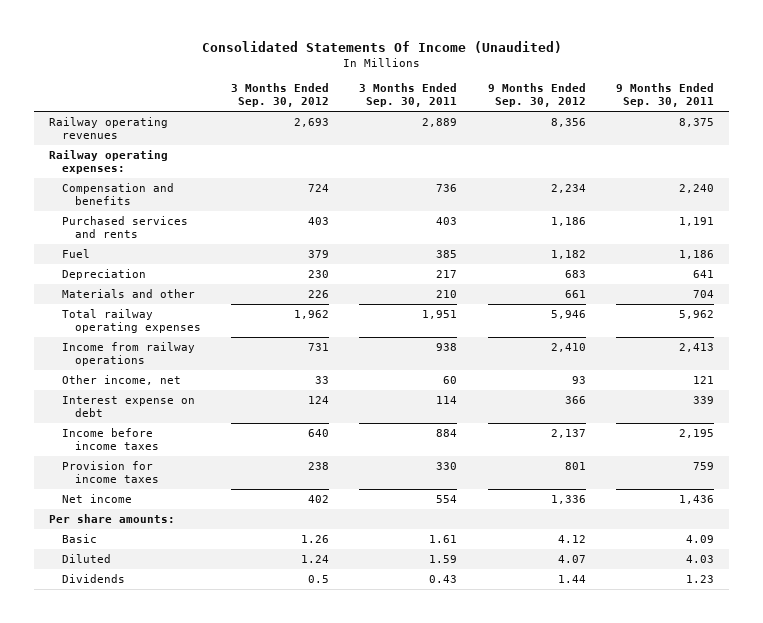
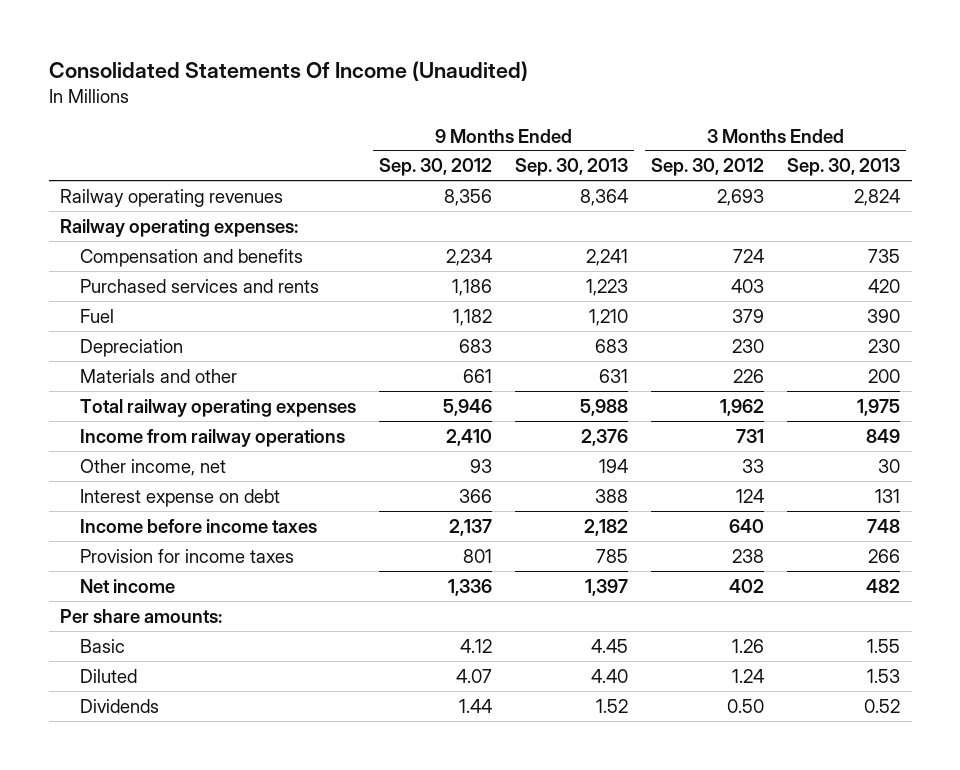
- | 3 Months Ended Sep. 30, 2012 | 3 Months Ended Sep. 30, 2011 | 9 Months Ended Sep. 30, 2012 | 9 Months Ended Sep. 30, 2011
+ | 9 Months Ended Sep. 30, 2012 | 9 Months Ended Sep. 30, 2013 | 3 Months Ended Sep. 30, 2012 | 3 Months Ended Sep. 30, 2013
- Dividends | 0.5 | 0.43 | 1.44 | 1.23
+ Dividends | 1.44 | 1.52 | 0.50 | 0.52

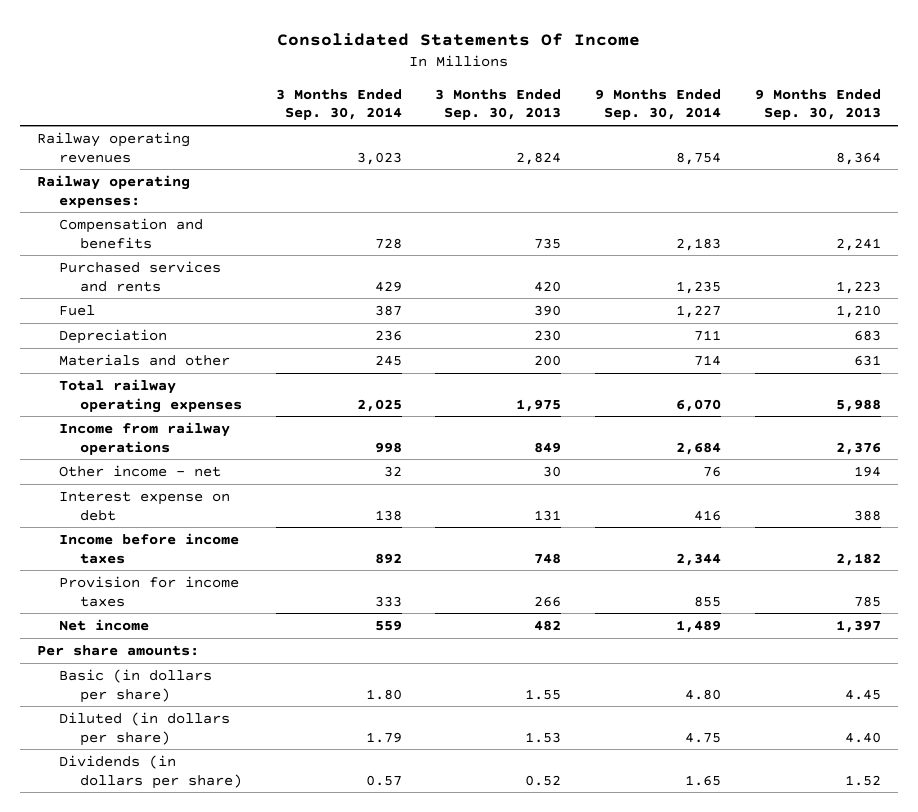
- Consolidated Statements Of Income (Unaudited)
+ Consolidated Statements Of Income
- | 9 Months Ended Sep. 30, 2012 | 9 Months Ended Sep. 30, 2013 | 3 Months Ended Sep. 30, 2012 | 3 Months Ended Sep. 30, 2013
+ | 3 Months Ended Sep. 30, 2014 | 3 Months Ended Sep. 30, 2013 | 9 Months Ended Sep. 30, 2014 | 9 Months Ended Sep. 30, 2013
- Other income, net | 93 | 194 | 33 | 30
+ Other income - net | 32 | 30 | 76 | 194
- Basic | 4.12 | 4.45 | 1.26 | 1.55
- Diluted | 4.07 | 4.40 | 1.24 | 1.53
- Dividends | 1.44 | 1.52 | 0.50 | 0.52
+ Basic (in dollars per share) | 1.80 | 1.55 | 4.80 | 4.45
+ Diluted (in dollars per share) | 1.79 | 1.53 | 4.75 | 4.40
+ Dividends (in dollars per share) | 0.57 | 0.52 | 1.65 | 1.52

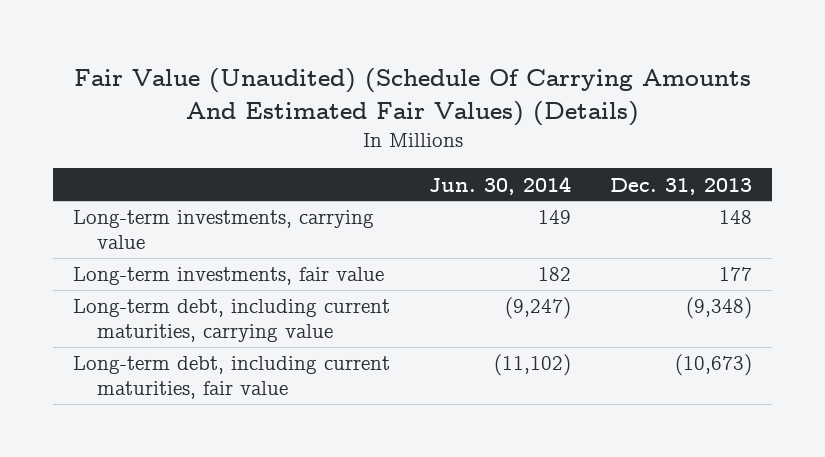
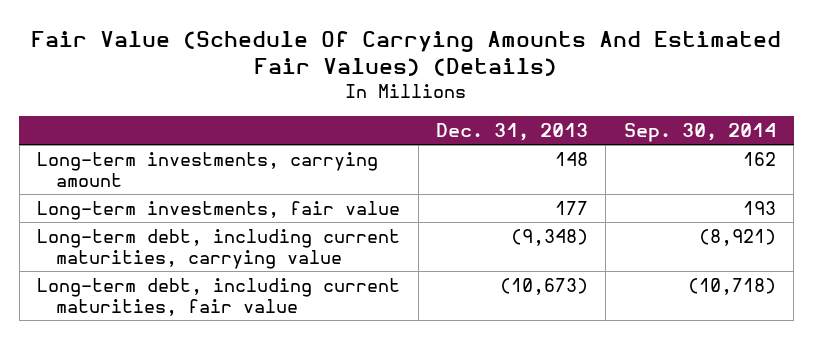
- Fair Value (Unaudited) (Schedule Of Carrying Amounts And Estimated Fair Values) (Details)
+ Fair Value (Schedule Of Carrying Amounts And Estimated Fair Values) (Details)
- | Jun. 30, 2014 | Dec. 31, 2013
+ | Dec. 31, 2013 | Sep. 30, 2014
- Long-term investments, carrying value | 149 | 148
+ Long-term investments, carrying amount | 148 | 162

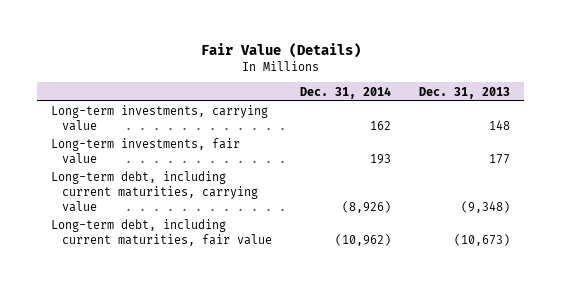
- Fair Value (Schedule Of Carrying Amounts And Estimated Fair Values) (Details)
+ Fair Value (Details)
- | Dec. 31, 2013 | Sep. 30, 2014
+ | Dec. 31, 2014 | Dec. 31, 2013
- Long-term investments, carrying amount | 148 | 162
+ Long-term investments, carrying value | 162 | 148

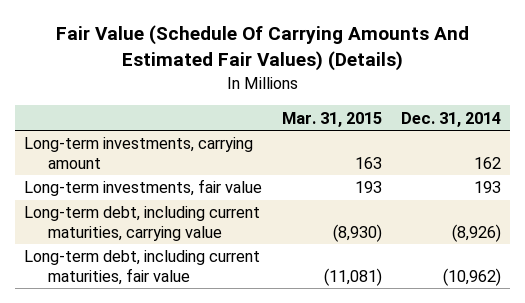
- Fair Value (Details)
+ Fair Value (Schedule Of Carrying Amounts And Estimated Fair Values) (Details)
- | Dec. 31, 2014 | Dec. 31, 2013
+ | Mar. 31, 2015 | Dec. 31, 2014
- Long-term investments, carrying value | 162 | 148
+ Long-term investments, carrying amount | 163 | 162

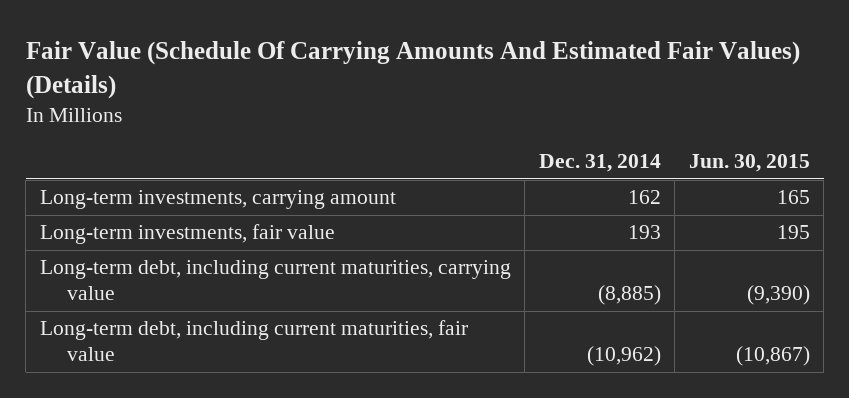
- | Mar. 31, 2015 | Dec. 31, 2014
+ | Dec. 31, 2014 | Jun. 30, 2015
- Long-term debt, including current maturities, carrying value | (8,930) | (8,926)
+ Long-term debt, including current maturities, carrying value | (8,885) | (9,390)

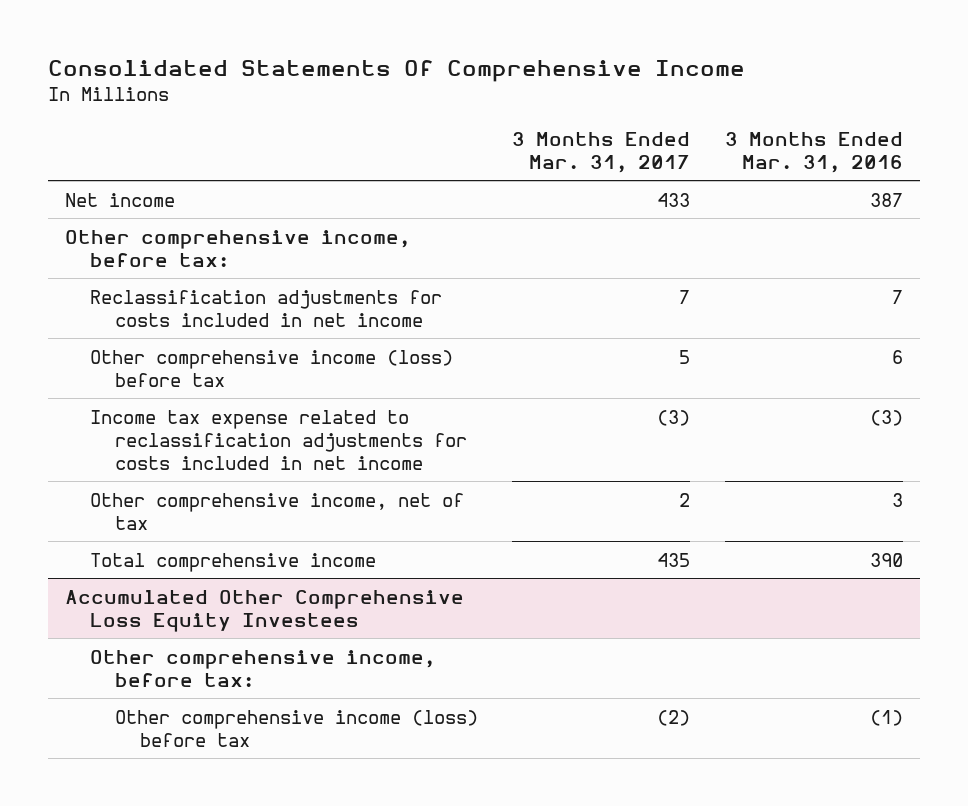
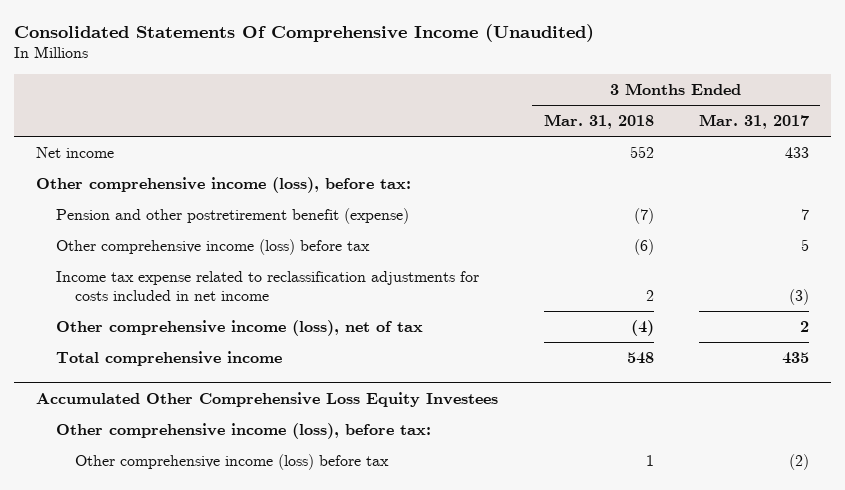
- Consolidated Statements Of Comprehensive Income
+ Consolidated Statements Of Comprehensive Income (Unaudited)
- | 3 Months Ended Mar. 31, 2017 | 3 Months Ended Mar. 31, 2016
+ | 3 Months Ended Mar. 31, 2018 | 3 Months Ended Mar. 31, 2017
- Other comprehensive income, before tax:
- Reclassification adjustments for costs included in net income | 7 | 7
+ Other comprehensive income (loss), before tax:
+ Pension and other postretirement benefit (expense) | (7) | 7
- Other comprehensive income, net of tax | 2 | 3
+ Other comprehensive income (loss), net of tax | (4) | 2
@ Accumulated Other Comprehensive Loss Equity Investees
- Other comprehensive income, before tax:
+ Other comprehensive income (loss), before tax:

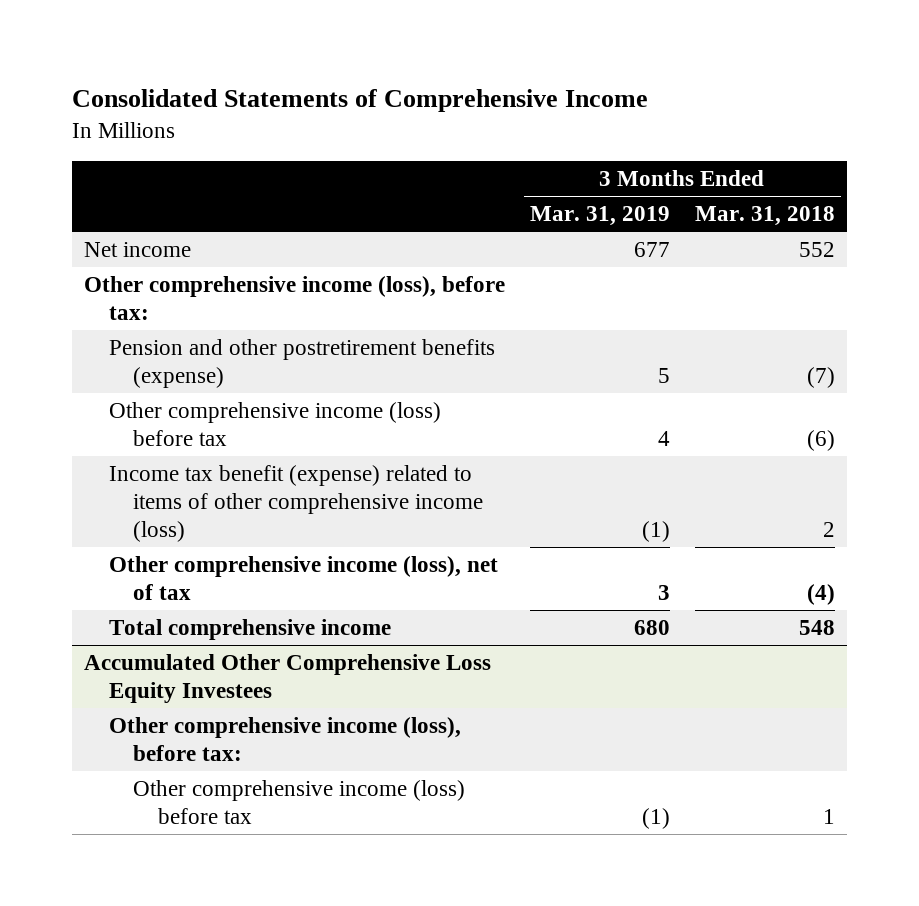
- Consolidated Statements Of Comprehensive Income (Unaudited)
+ Consolidated Statements of Comprehensive Income
- | 3 Months Ended Mar. 31, 2018 | 3 Months Ended Mar. 31, 2017
+ | 3 Months Ended Mar. 31, 2019 | 3 Months Ended Mar. 31, 2018
- Pension and other postretirement benefit (expense) | (7) | 7
+ Pension and other postretirement benefits (expense) | 5 | (7)
- Income tax expense related to reclassification adjustments for costs included in net income | 2 | (3)
+ Income tax benefit (expense) related to items of other comprehensive income (loss) | (1) | 2

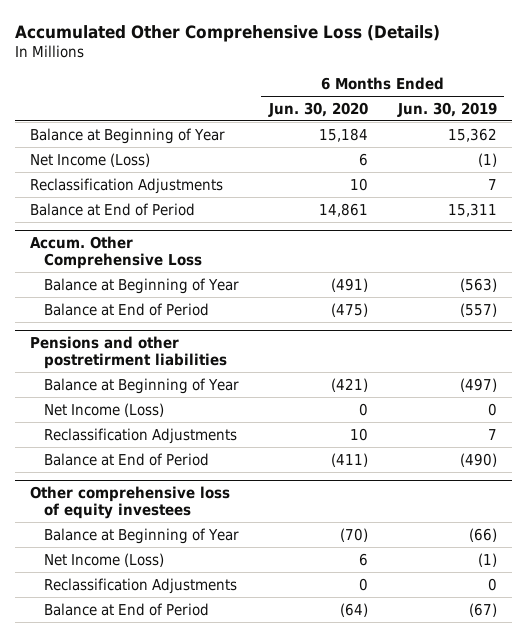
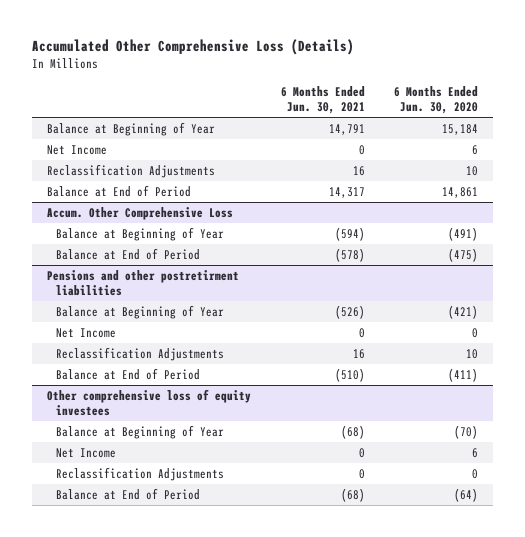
- | 6 Months Ended Jun. 30, 2020 | 6 Months Ended Jun. 30, 2019
+ | 6 Months Ended Jun. 30, 2021 | 6 Months Ended Jun. 30, 2020
- Net Income (Loss) | 6 | (1)
+ Net Income | 0 | 6
@ Pensions and other postretirment liabilities
- Net Income (Loss) | 0 | 0
+ Net Income | 0 | 0
@ Other comprehensive loss of equity investees
- Net Income (Loss) | 6 | (1)
+ Net Income | 0 | 6

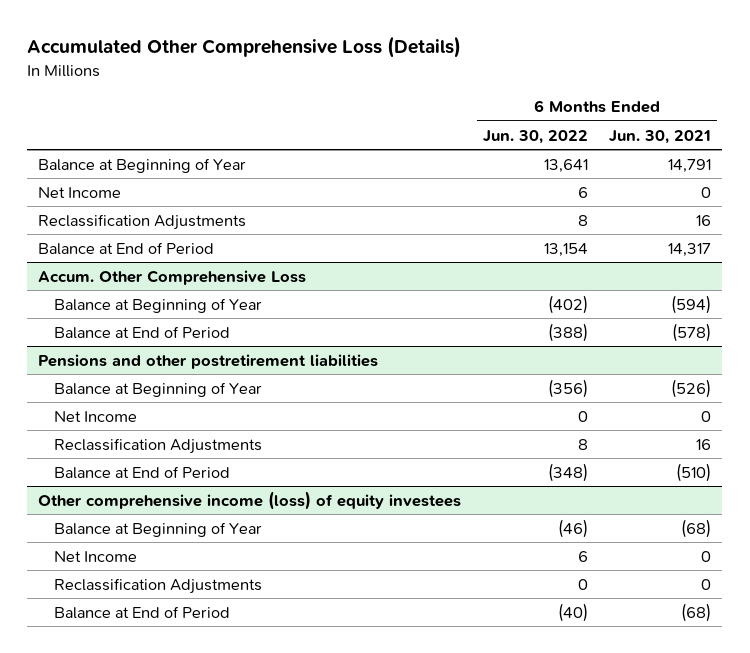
- | 6 Months Ended Jun. 30, 2021 | 6 Months Ended Jun. 30, 2020
+ | 6 Months Ended Jun. 30, 2022 | 6 Months Ended Jun. 30, 2021
- Pensions and other postretirment liabilities
+ Pensions and other postretirement liabilities
- Other comprehensive loss of equity investees
+ Other comprehensive income (loss) of equity investees

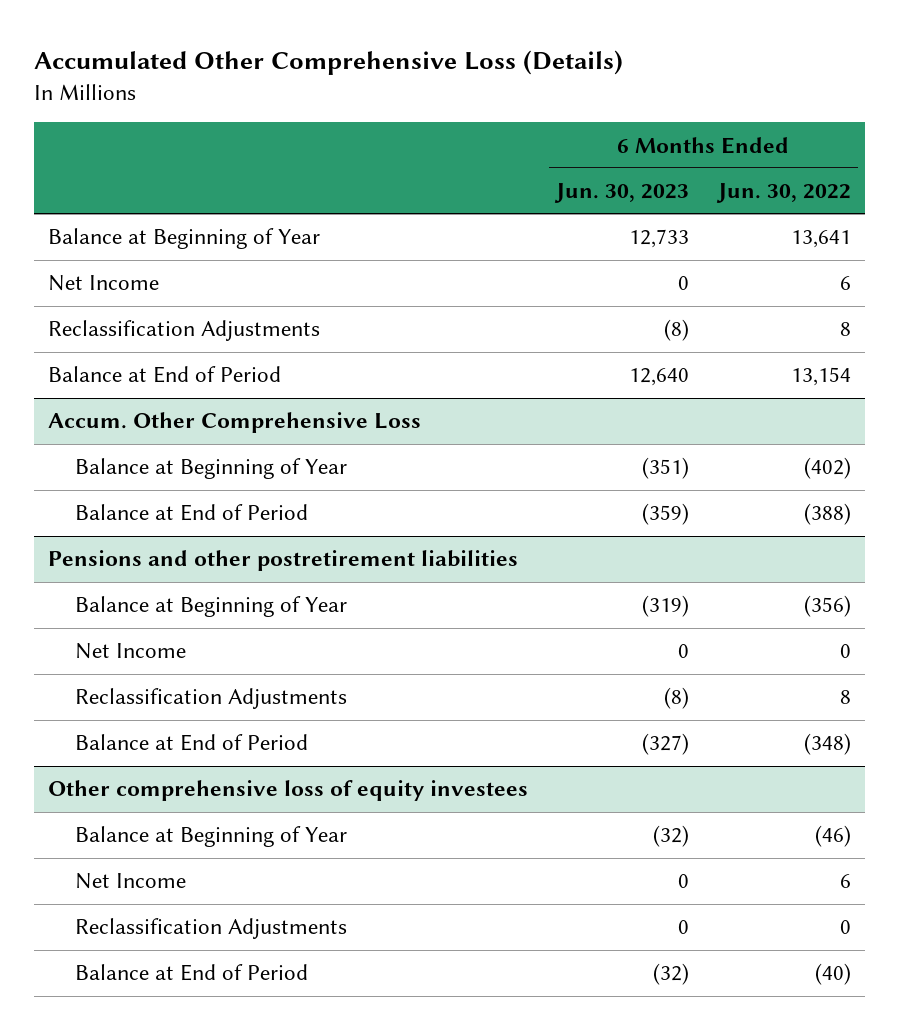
- | 6 Months Ended Jun. 30, 2022 | 6 Months Ended Jun. 30, 2021
+ | 6 Months Ended Jun. 30, 2023 | 6 Months Ended Jun. 30, 2022
- Other comprehensive income (loss) of equity investees
+ Other comprehensive loss of equity investees

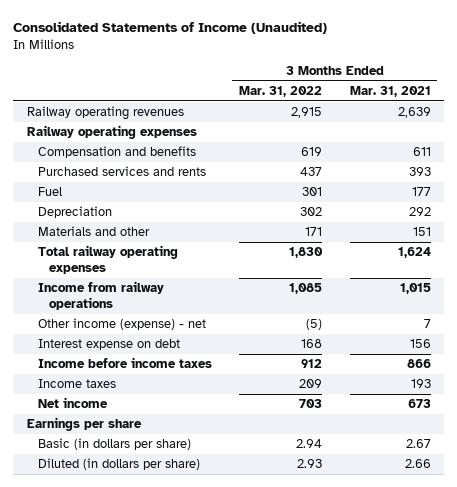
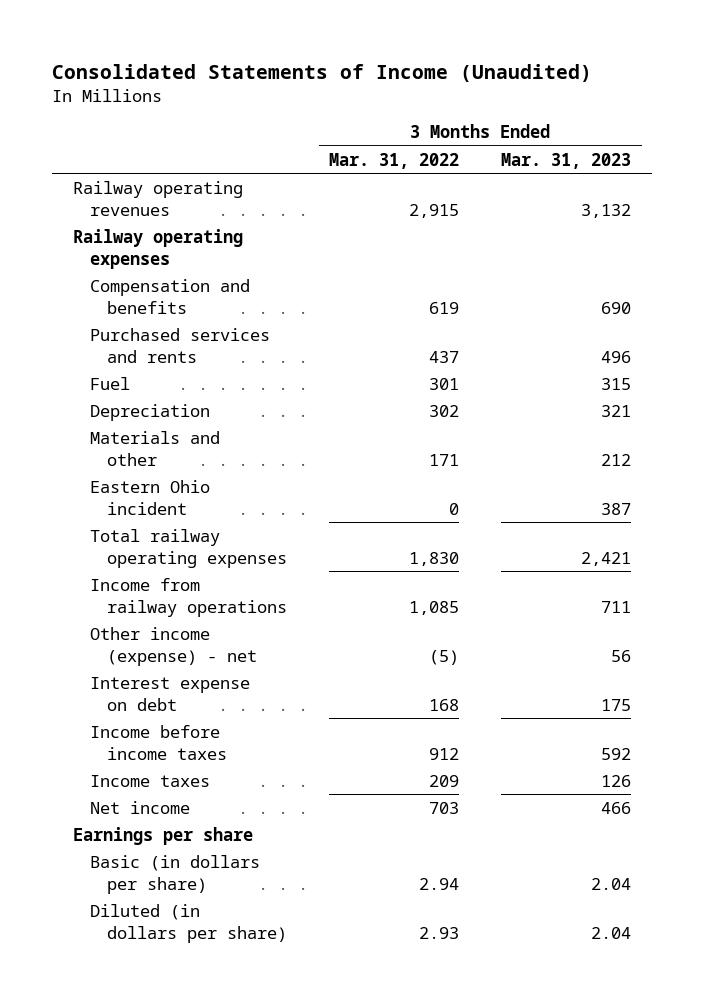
- | 3 Months Ended Mar. 31, 2022 | 3 Months Ended Mar. 31, 2021
+ | 3 Months Ended Mar. 31, 2022 | 3 Months Ended Mar. 31, 2023
+ Eastern Ohio incident | 0 | 387

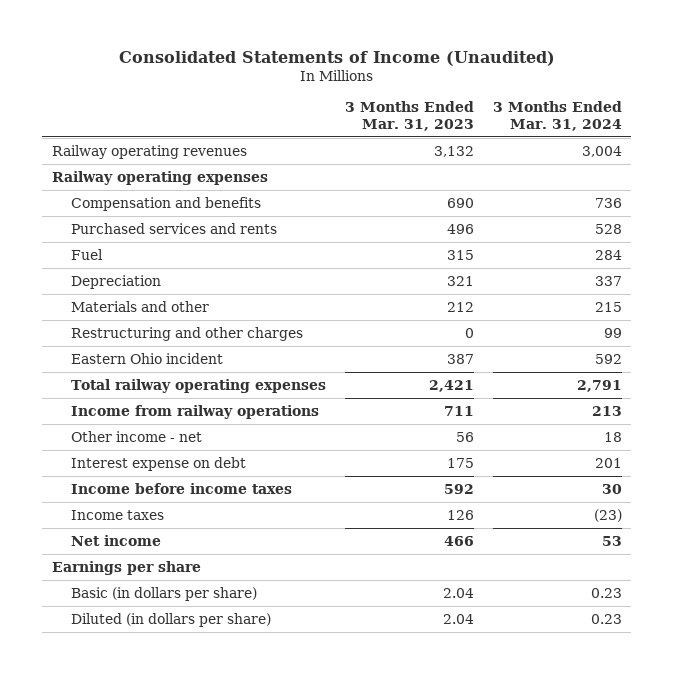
- | 3 Months Ended Mar. 31, 2022 | 3 Months Ended Mar. 31, 2023
+ | 3 Months Ended Mar. 31, 2023 | 3 Months Ended Mar. 31, 2024
+ Restructuring and other charges | 0 | 99
- Other income (expense) - net | (5) | 56
+ Other income - net | 56 | 18

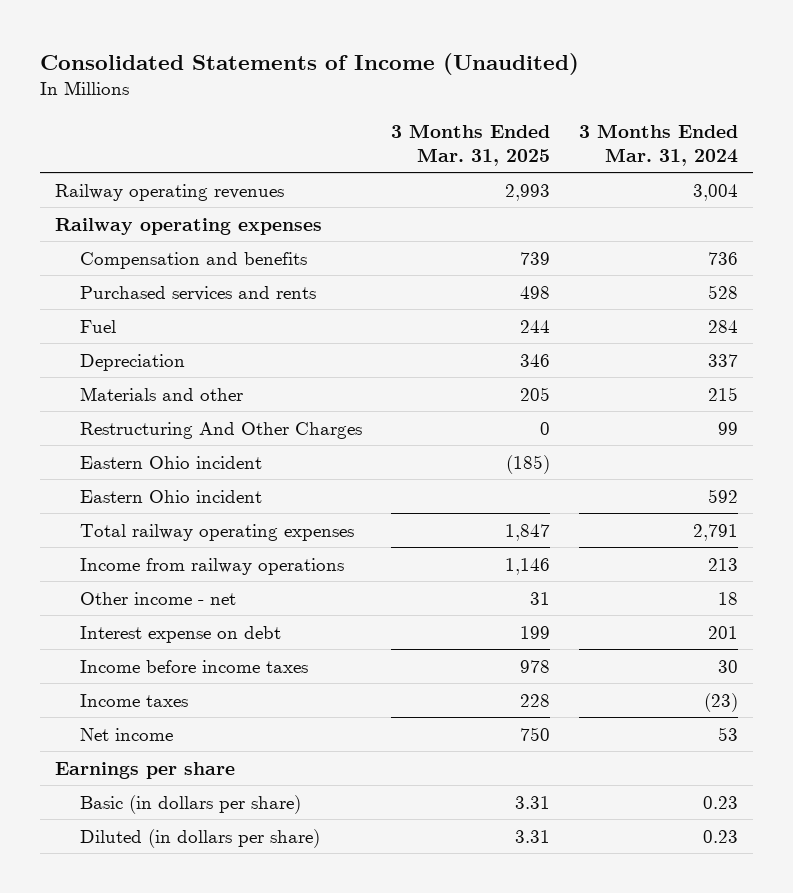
- | 3 Months Ended Mar. 31, 2023 | 3 Months Ended Mar. 31, 2024
+ | 3 Months Ended Mar. 31, 2025 | 3 Months Ended Mar. 31, 2024
- Restructuring and other charges | 0 | 99
+ Restructuring And Other Charges | 0 | 99
+ Eastern Ohio incident | (185) |

